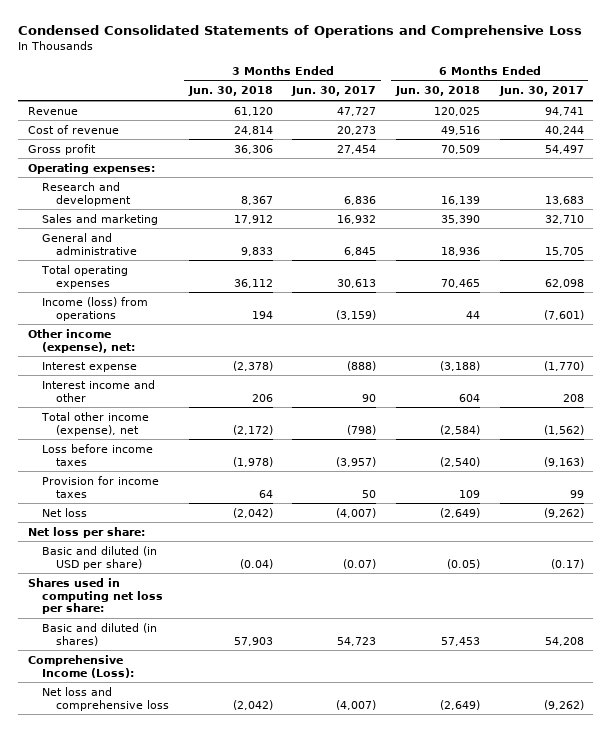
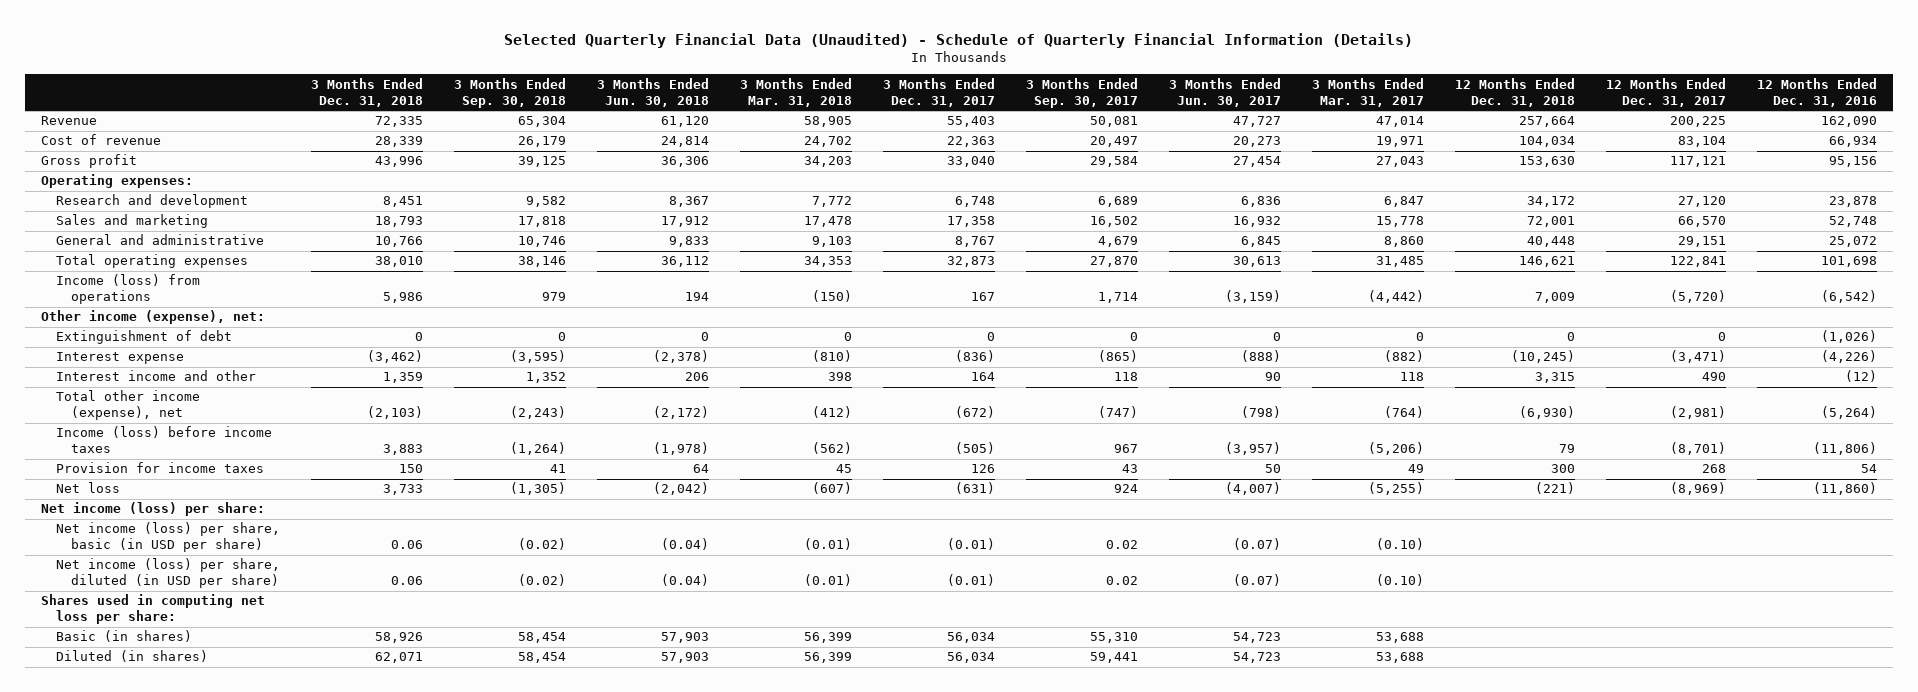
- Condensed Consolidated Statements of Operations and Comprehensive Loss
+ Selected Quarterly Financial Data (Unaudited) - Schedule of Quarterly Financial Information (Details)
- | 3 Months Ended Jun. 30, 2018 | 3 Months Ended Jun. 30, 2017 | 6 Months Ended Jun. 30, 2018 | 6 Months Ended Jun. 30, 2017
+ | 3 Months Ended Dec. 31, 2018 | 3 Months Ended Sep. 30, 2018 | 3 Months Ended Jun. 30, 2018 | 3 Months Ended Mar. 31, 2018 | 3 Months Ended Dec. 31, 2017 | 3 Months Ended Sep. 30, 2017 | 3 Months Ended Jun. 30, 2017 | 3 Months Ended Mar. 31, 2017 | 12 Months Ended Dec. 31, 2018 | 12 Months Ended Dec. 31, 2017 | 12 Months Ended Dec. 31, 2016
+ Extinguishment of debt | 0 | 0 | 0 | 0 | 0 | 0 | 0 | 0 | 0 | 0 | (1,026)
- Loss before income taxes | (1,978) | (3,957) | (2,540) | (9,163)
+ Income (loss) before income taxes | 3,883 | (1,264) | (1,978) | (562) | (505) | 967 | (3,957) | (5,206) | 79 | (8,701) | (11,806)
- Net loss per share:
- Basic and diluted (in USD per share) | (0.04) | (0.07) | (0.05) | (0.17)
+ Net income (loss) per share:
+ Net income (loss) per share, basic (in USD per share) | 0.06 | (0.02) | (0.04) | (0.01) | (0.01) | 0.02 | (0.07) | (0.10) | | |
+ Net income (loss) per share, diluted (in USD per share) | 0.06 | (0.02) | (0.04) | (0.01) | (0.01) | 0.02 | (0.07) | (0.10) | | |
- Basic and diluted (in shares) | 57,903 | 54,723 | 57,453 | 54,208
- Comprehensive Income (Loss):
- Net loss and comprehensive loss | (2,042) | (4,007) | (2,649) | (9,262)
+ Basic (in shares) | 58,926 | 58,454 | 57,903 | 56,399 | 56,034 | 55,310 | 54,723 | 53,688 | | |
+ Diluted (in shares) | 62,071 | 58,454 | 57,903 | 56,399 | 56,034 | 59,441 | 54,723 | 53,688 | | |

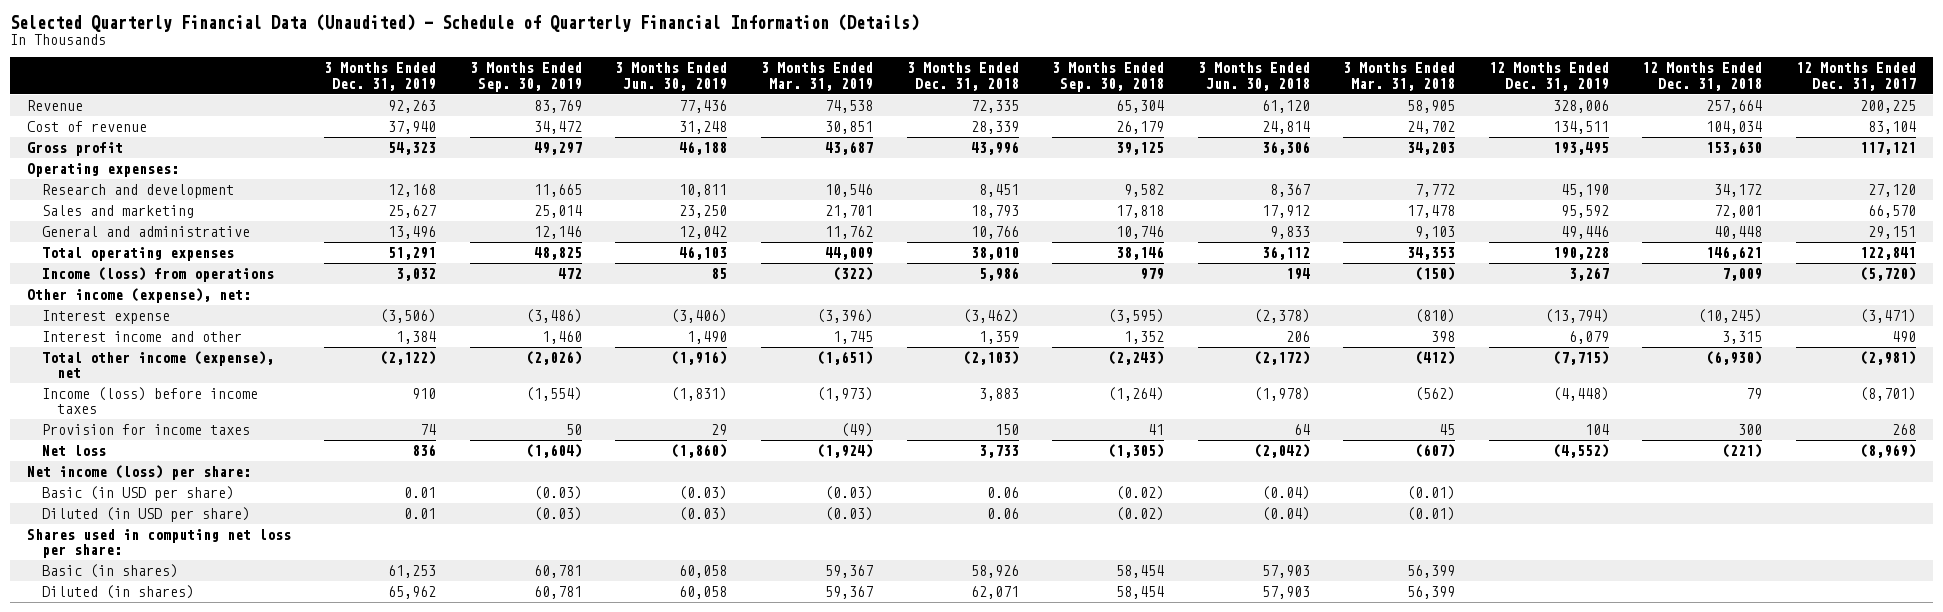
- | 3 Months Ended Dec. 31, 2018 | 3 Months Ended Sep. 30, 2018 | 3 Months Ended Jun. 30, 2018 | 3 Months Ended Mar. 31, 2018 | 3 Months Ended Dec. 31, 2017 | 3 Months Ended Sep. 30, 2017 | 3 Months Ended Jun. 30, 2017 | 3 Months Ended Mar. 31, 2017 | 12 Months Ended Dec. 31, 2018 | 12 Months Ended Dec. 31, 2017 | 12 Months Ended Dec. 31, 2016
+ | 3 Months Ended Dec. 31, 2019 | 3 Months Ended Sep. 30, 2019 | 3 Months Ended Jun. 30, 2019 | 3 Months Ended Mar. 31, 2019 | 3 Months Ended Dec. 31, 2018 | 3 Months Ended Sep. 30, 2018 | 3 Months Ended Jun. 30, 2018 | 3 Months Ended Mar. 31, 2018 | 12 Months Ended Dec. 31, 2019 | 12 Months Ended Dec. 31, 2018 | 12 Months Ended Dec. 31, 2017
- Extinguishment of debt | 0 | 0 | 0 | 0 | 0 | 0 | 0 | 0 | 0 | 0 | (1,026)
- Net income (loss) per share, basic (in USD per share) | 0.06 | (0.02) | (0.04) | (0.01) | (0.01) | 0.02 | (0.07) | (0.10) | | |
- Net income (loss) per share, diluted (in USD per share) | 0.06 | (0.02) | (0.04) | (0.01) | (0.01) | 0.02 | (0.07) | (0.10) | | |
+ Basic (in USD per share) | 0.01 | (0.03) | (0.03) | (0.03) | 0.06 | (0.02) | (0.04) | (0.01) | | |
+ Diluted (in USD per share) | 0.01 | (0.03) | (0.03) | (0.03) | 0.06 | (0.02) | (0.04) | (0.01) | | |

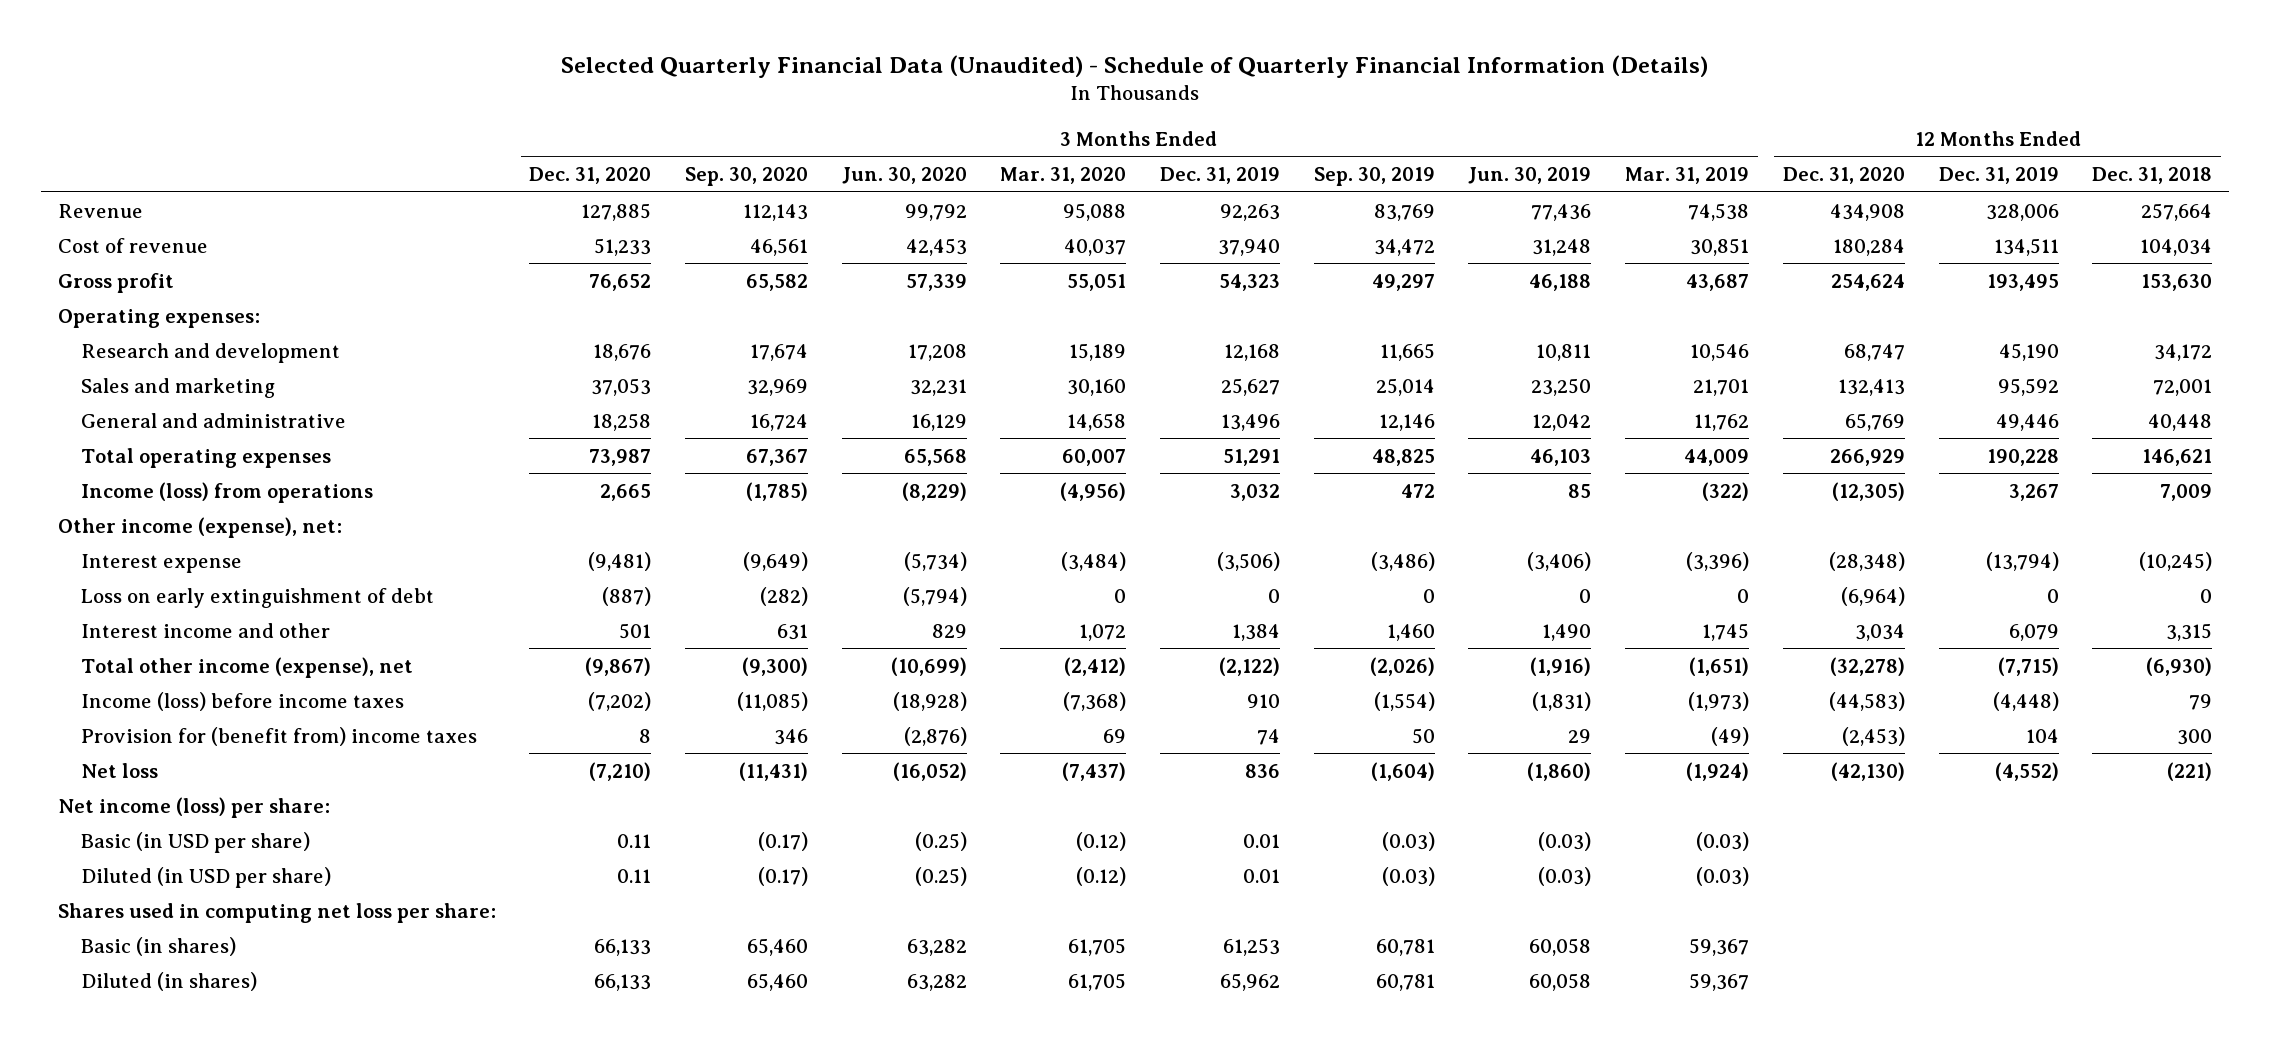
- | 3 Months Ended Dec. 31, 2019 | 3 Months Ended Sep. 30, 2019 | 3 Months Ended Jun. 30, 2019 | 3 Months Ended Mar. 31, 2019 | 3 Months Ended Dec. 31, 2018 | 3 Months Ended Sep. 30, 2018 | 3 Months Ended Jun. 30, 2018 | 3 Months Ended Mar. 31, 2018 | 12 Months Ended Dec. 31, 2019 | 12 Months Ended Dec. 31, 2018 | 12 Months Ended Dec. 31, 2017
+ | 3 Months Ended Dec. 31, 2020 | 3 Months Ended Sep. 30, 2020 | 3 Months Ended Jun. 30, 2020 | 3 Months Ended Mar. 31, 2020 | 3 Months Ended Dec. 31, 2019 | 3 Months Ended Sep. 30, 2019 | 3 Months Ended Jun. 30, 2019 | 3 Months Ended Mar. 31, 2019 | 12 Months Ended Dec. 31, 2020 | 12 Months Ended Dec. 31, 2019 | 12 Months Ended Dec. 31, 2018
+ Loss on early extinguishment of debt | (887) | (282) | (5,794) | 0 | 0 | 0 | 0 | 0 | (6,964) | 0 | 0
- Provision for income taxes | 74 | 50 | 29 | (49) | 150 | 41 | 64 | 45 | 104 | 300 | 268
+ Provision for (benefit from) income taxes | 8 | 346 | (2,876) | 69 | 74 | 50 | 29 | (49) | (2,453) | 104 | 300

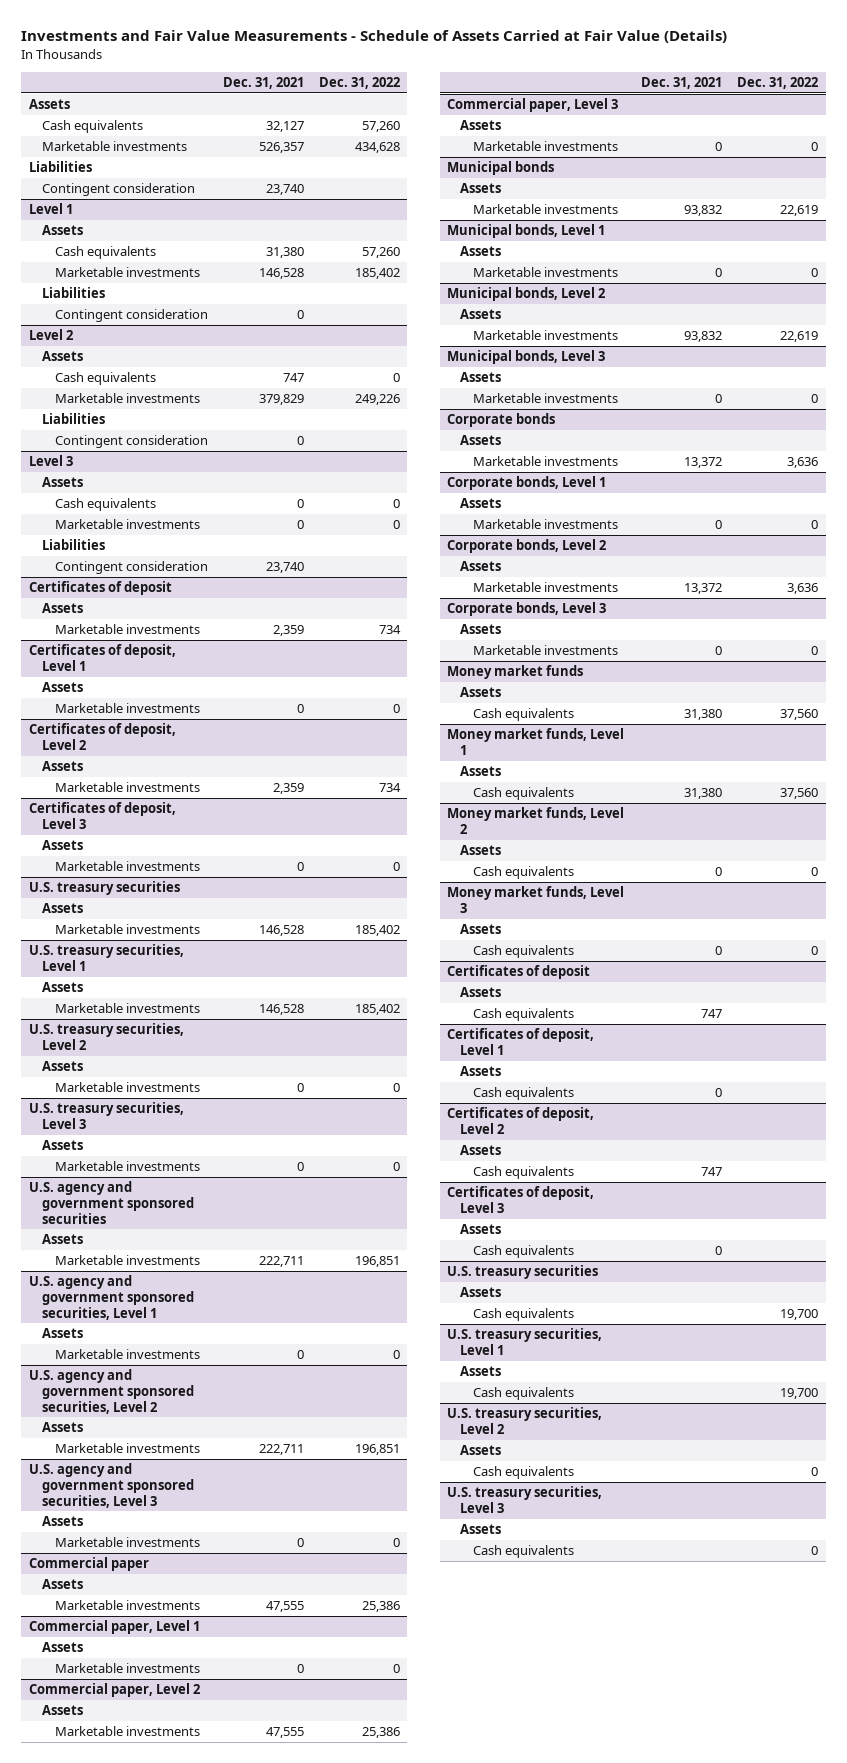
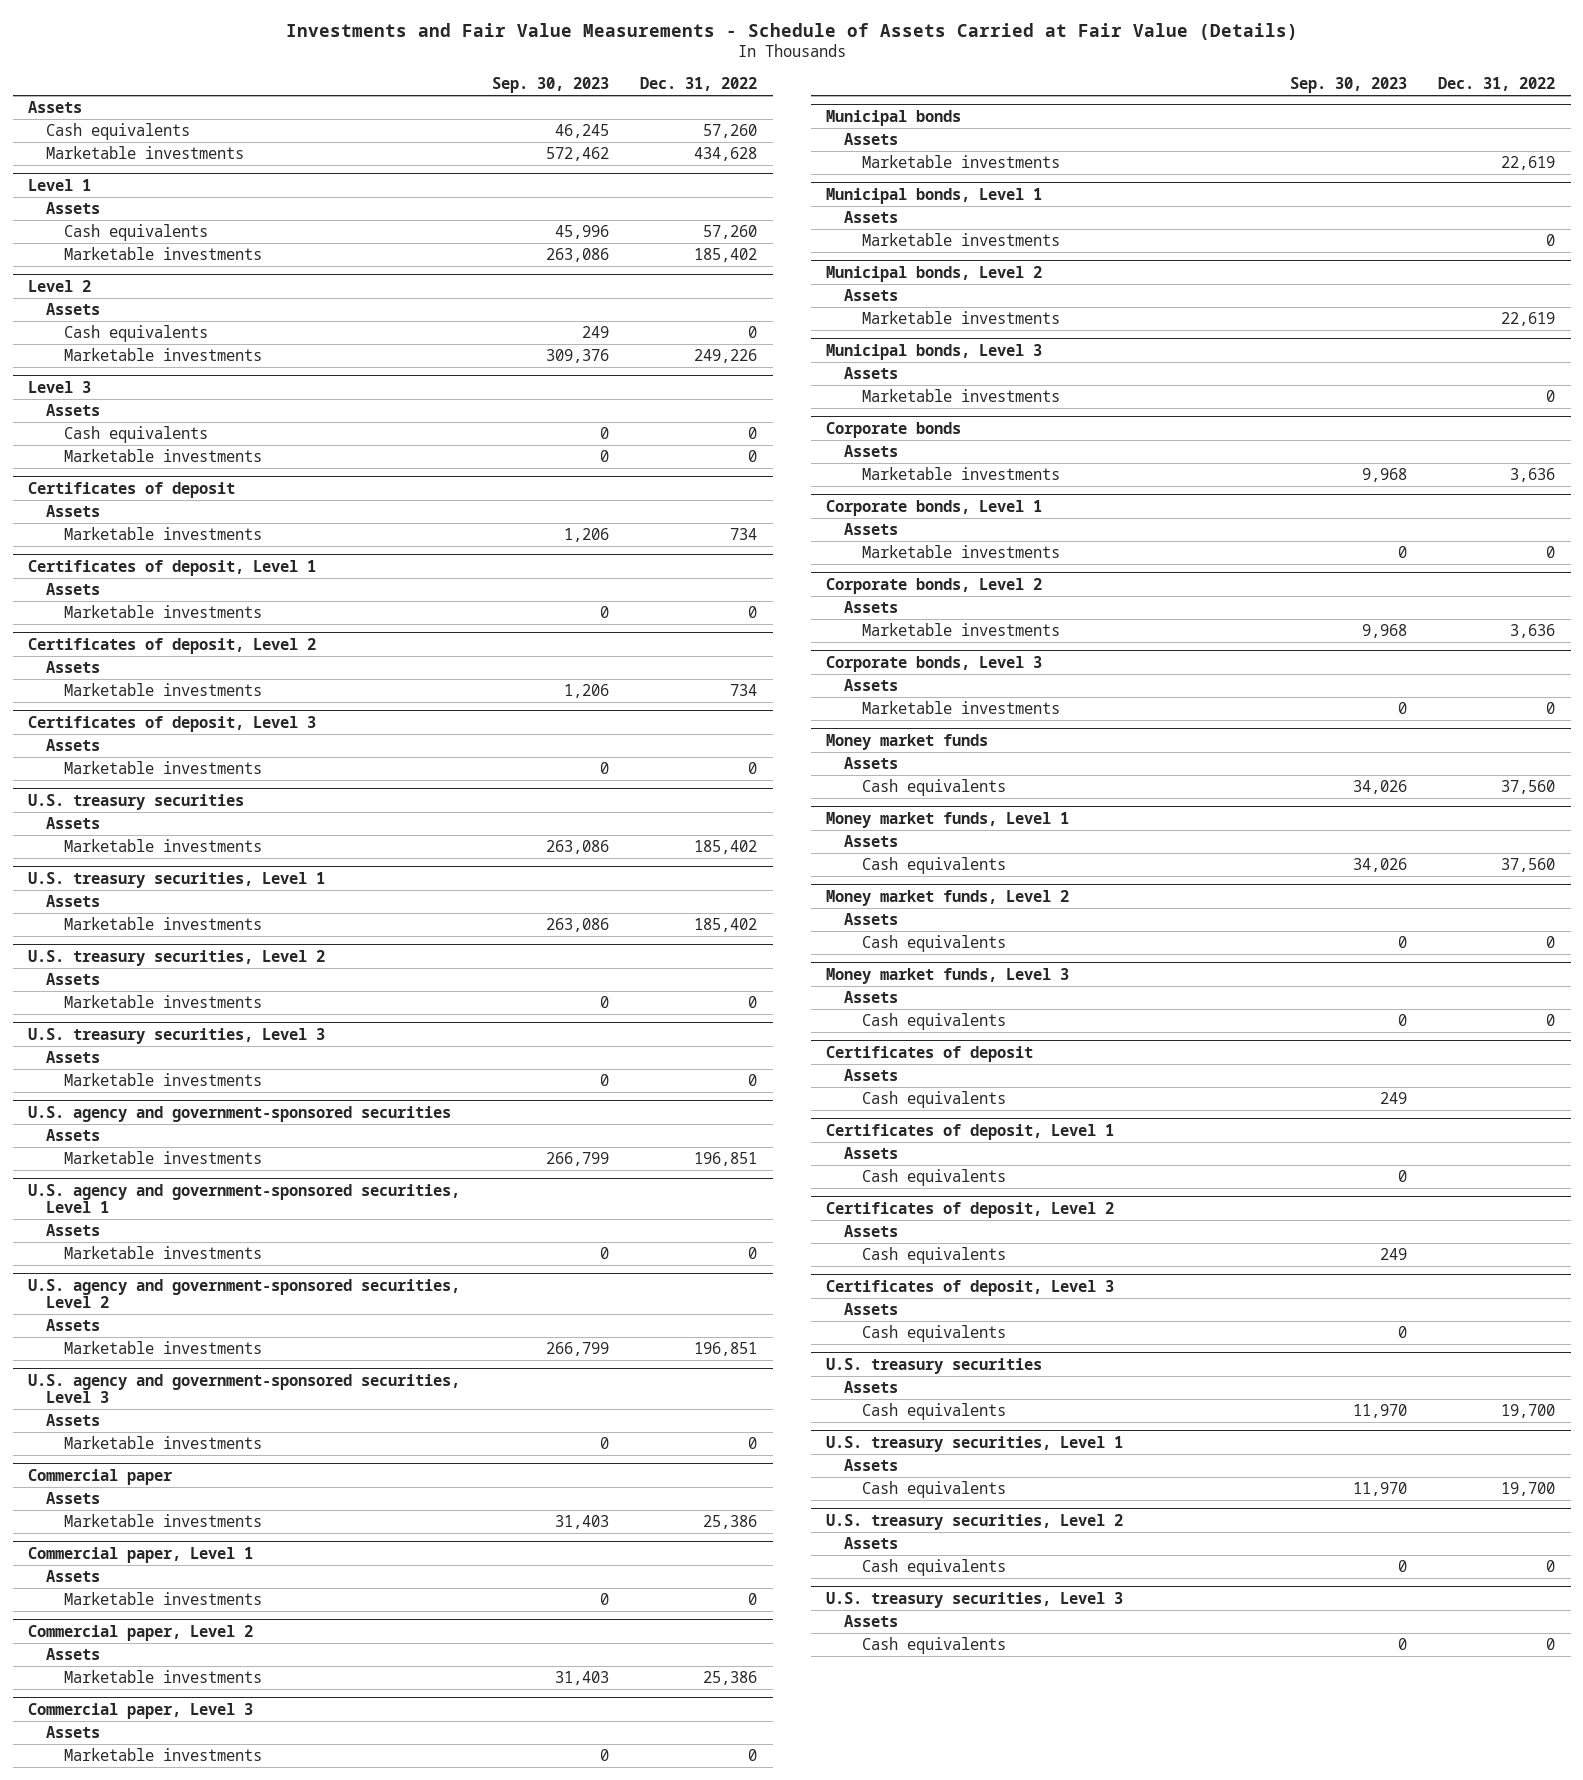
- | Dec. 31, 2021 | Dec. 31, 2022
+ | Sep. 30, 2023 | Dec. 31, 2022
- Liabilities
- Contingent consideration | 23,740 |
@ Level 1
- Liabilities
- Contingent consideration | 0 |
@ Level 2
- Liabilities
- Contingent consideration | 0 |
@ Level 3
- Liabilities
- Contingent consideration | 23,740 |
- U.S. agency and government sponsored securities
+ U.S. agency and government-sponsored securities
- U.S. agency and government sponsored securities, Level 1
+ U.S. agency and government-sponsored securities, Level 1
- U.S. agency and government sponsored securities, Level 2
+ U.S. agency and government-sponsored securities, Level 2
- U.S. agency and government sponsored securities, Level 3
+ U.S. agency and government-sponsored securities, Level 3

